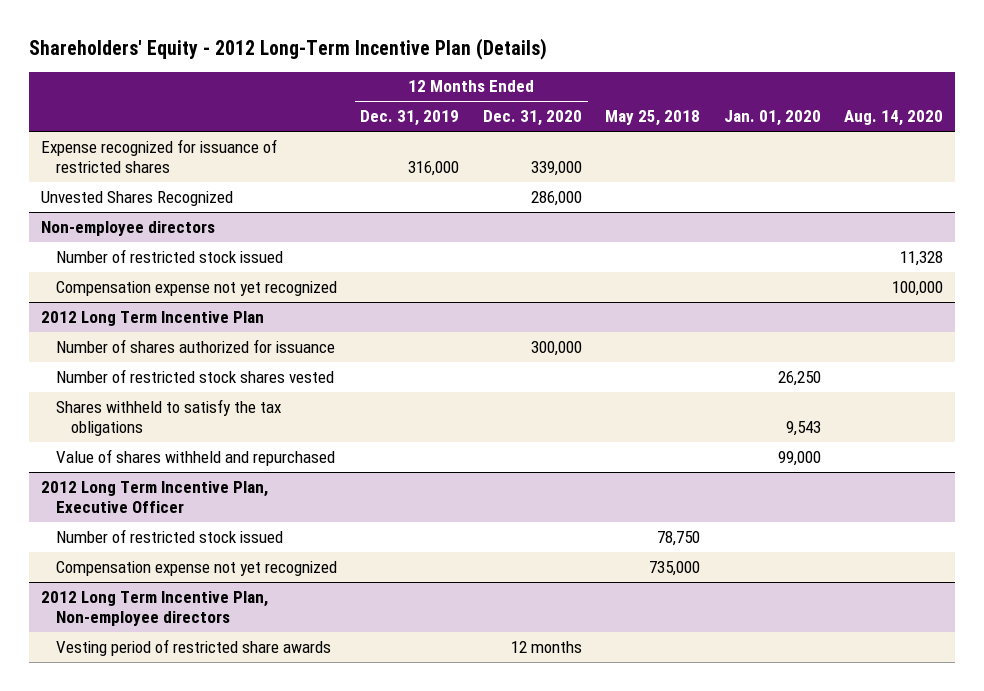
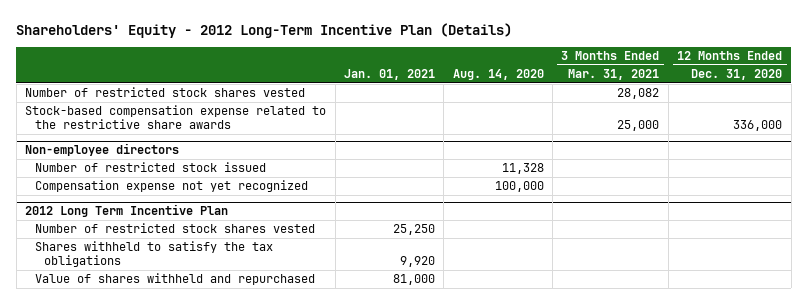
- | 12 Months Ended Dec. 31, 2019 | 12 Months Ended Dec. 31, 2020 | May 25, 2018 | Jan. 01, 2020 | Aug. 14, 2020
+ | Jan. 01, 2021 | Aug. 14, 2020 | 3 Months Ended Mar. 31, 2021 | 12 Months Ended Dec. 31, 2020
- Expense recognized for issuance of restricted shares | 316,000 | 339,000 | | |
- Unvested Shares Recognized | | 286,000 | | |
+ Number of restricted stock shares vested | | | 28,082 |
+ Stock-based compensation expense related to the restrictive share awards | | | 25,000 | 336,000
@ 2012 Long Term Incentive Plan
- Number of shares authorized for issuance | | 300,000 | | |
- 2012 Long Term Incentive Plan, Executive Officer
- Number of restricted stock issued | | | 78,750 | |
- Compensation expense not yet recognized | | | 735,000 | |
- 2012 Long Term Incentive Plan, Non-employee directors
- Vesting period of restricted share awards | | 12 months | | |

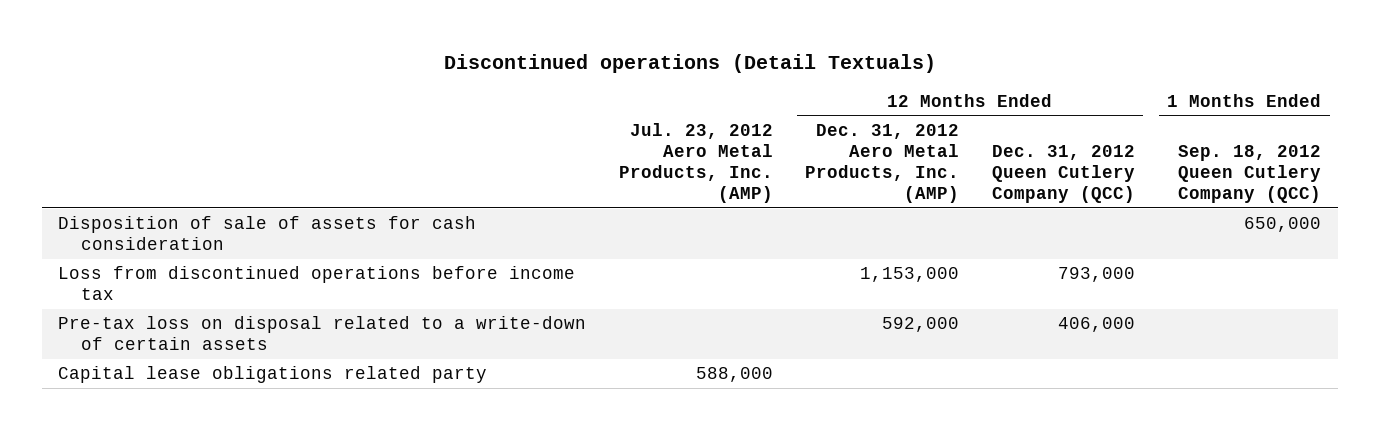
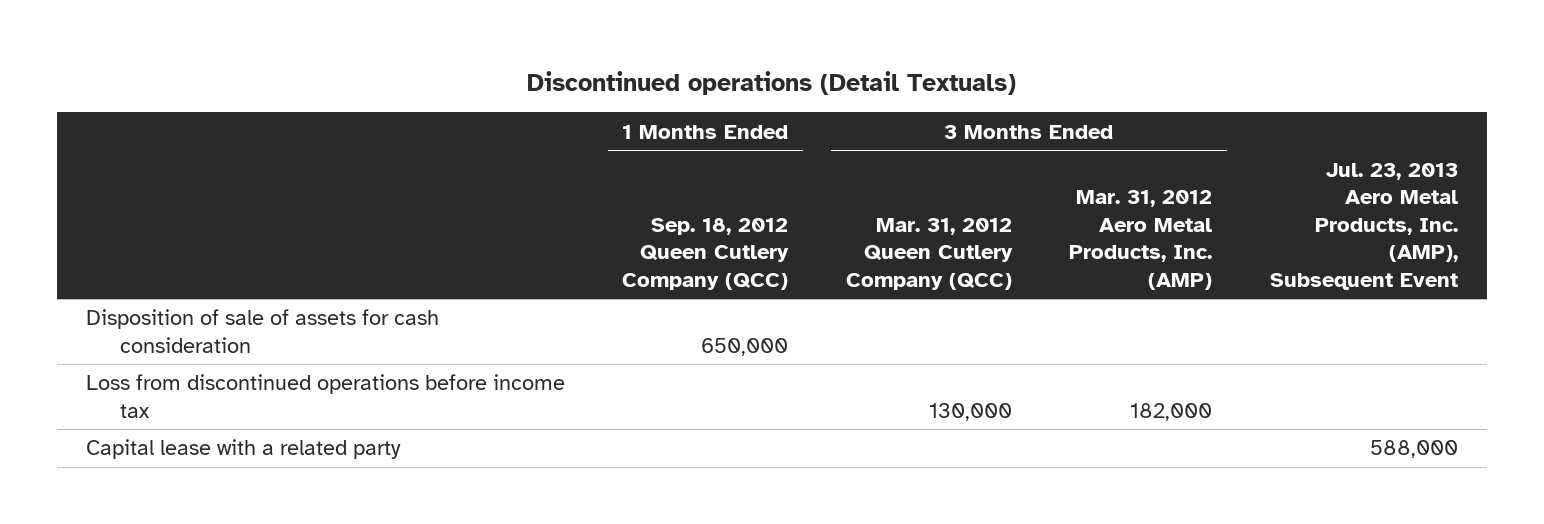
- | Jul. 23, 2012 Aero Metal Products, Inc. (AMP) | 12 Months Ended Dec. 31, 2012 Aero Metal Products, Inc. (AMP) | 12 Months Ended Dec. 31, 2012 Queen Cutlery Company (QCC) | 1 Months Ended Sep. 18, 2012 Queen Cutlery Company (QCC)
+ | 1 Months Ended Sep. 18, 2012 Queen Cutlery Company (QCC) | 3 Months Ended Mar. 31, 2012 Queen Cutlery Company (QCC) | 3 Months Ended Mar. 31, 2012 Aero Metal Products, Inc. (AMP) | Jul. 23, 2013 Aero Metal Products, Inc. (AMP), Subsequent Event
- Pre-tax loss on disposal related to a write-down of certain assets | | 592,000 | 406,000 |
- Capital lease obligations related party | 588,000 | | |
+ Capital lease with a related party | | | | 588,000

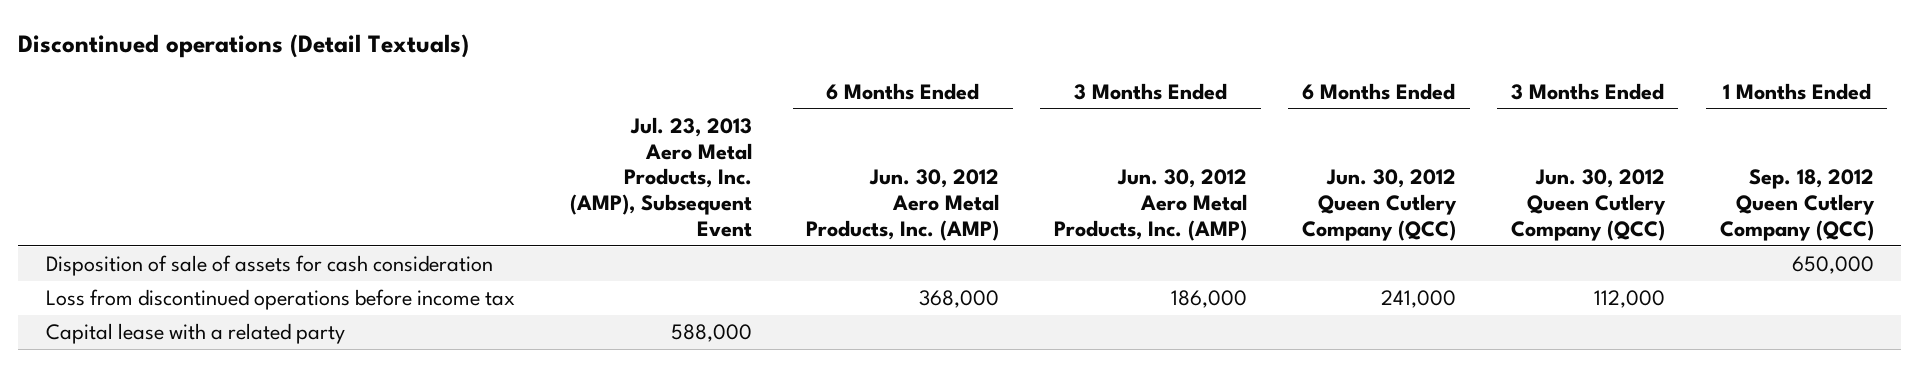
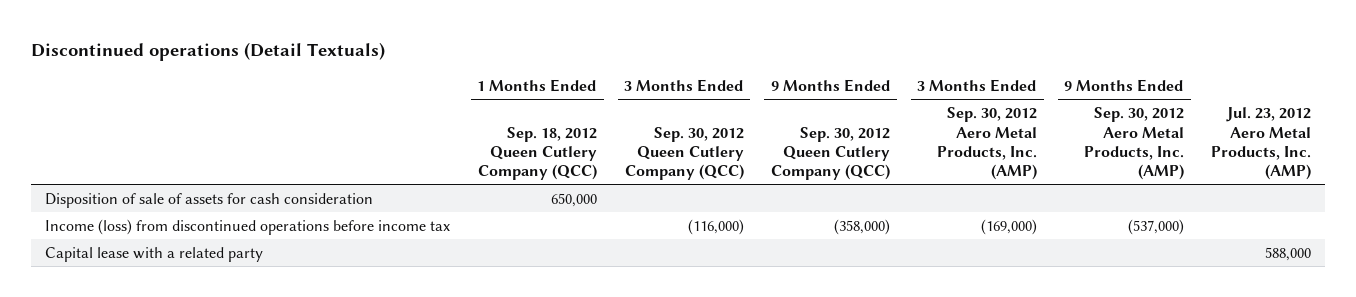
- | Jul. 23, 2013 Aero Metal Products, Inc. (AMP), Subsequent Event | 6 Months Ended Jun. 30, 2012 Aero Metal Products, Inc. (AMP) | 3 Months Ended Jun. 30, 2012 Aero Metal Products, Inc. (AMP) | 6 Months Ended Jun. 30, 2012 Queen Cutlery Company (QCC) | 3 Months Ended Jun. 30, 2012 Queen Cutlery Company (QCC) | 1 Months Ended Sep. 18, 2012 Queen Cutlery Company (QCC)
+ | 1 Months Ended Sep. 18, 2012 Queen Cutlery Company (QCC) | 3 Months Ended Sep. 30, 2012 Queen Cutlery Company (QCC) | 9 Months Ended Sep. 30, 2012 Queen Cutlery Company (QCC) | 3 Months Ended Sep. 30, 2012 Aero Metal Products, Inc. (AMP) | 9 Months Ended Sep. 30, 2012 Aero Metal Products, Inc. (AMP) | Jul. 23, 2012 Aero Metal Products, Inc. (AMP)
- Loss from discontinued operations before income tax | | 368,000 | 186,000 | 241,000 | 112,000 |
+ Income (loss) from discontinued operations before income tax | | (116,000) | (358,000) | (169,000) | (537,000) |

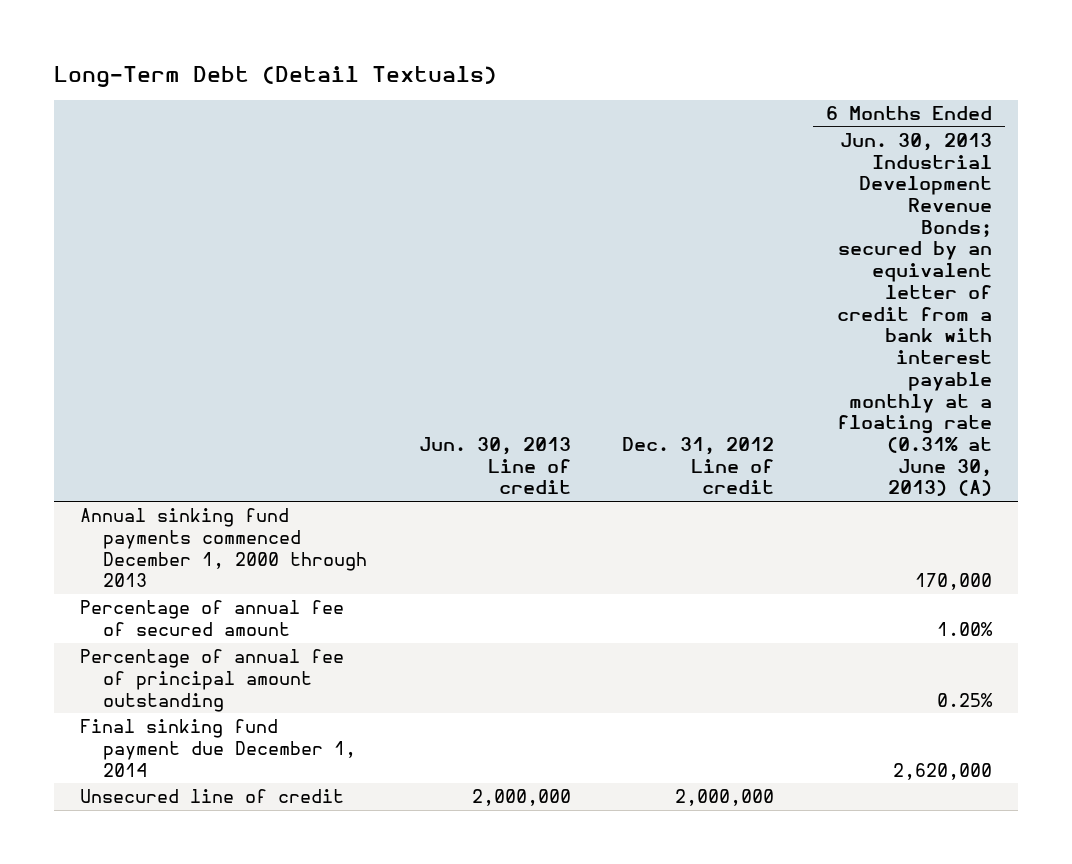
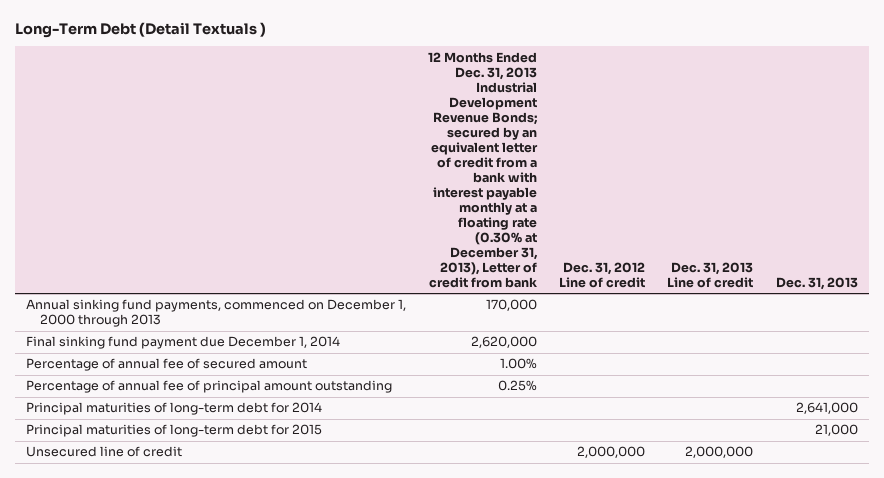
- Long-Term Debt (Detail Textuals)
+ Long-Term Debt (Detail Textuals )
- | Jun. 30, 2013 Line of credit | Dec. 31, 2012 Line of credit | 6 Months Ended Jun. 30, 2013 Industrial Development Revenue Bonds; secured by an equivalent letter of credit from a bank with interest payable monthly at a floating rate (0.31% at June 30, 2013) (A)
+ | 12 Months Ended Dec. 31, 2013 Industrial Development Revenue Bonds; secured by an equivalent letter of credit from a bank with interest payable monthly at a floating rate (0.30% at December 31, 2013), Letter of credit from bank | Dec. 31, 2012 Line of credit | Dec. 31, 2013 Line of credit | Dec. 31, 2013
- Annual sinking fund payments commenced December 1, 2000 through 2013 | | | 170,000
+ Annual sinking fund payments, commenced on December 1, 2000 through 2013 | 170,000 | | |
moved up: Final sinking fund payment due December 1, 2014 | 2,620,000 | | |
+ Principal maturities of long-term debt for 2014 | | | | 2,641,000
+ Principal maturities of long-term debt for 2015 | | | | 21,000

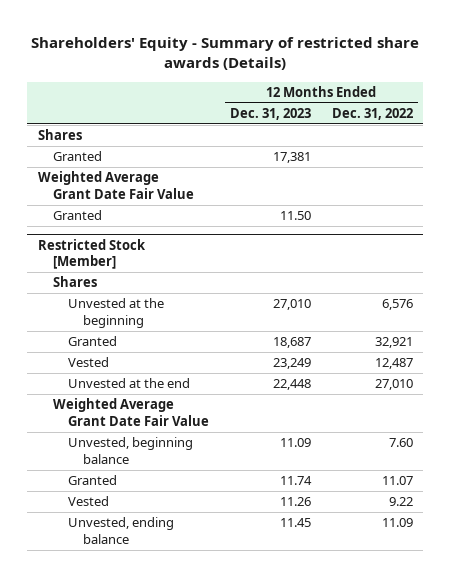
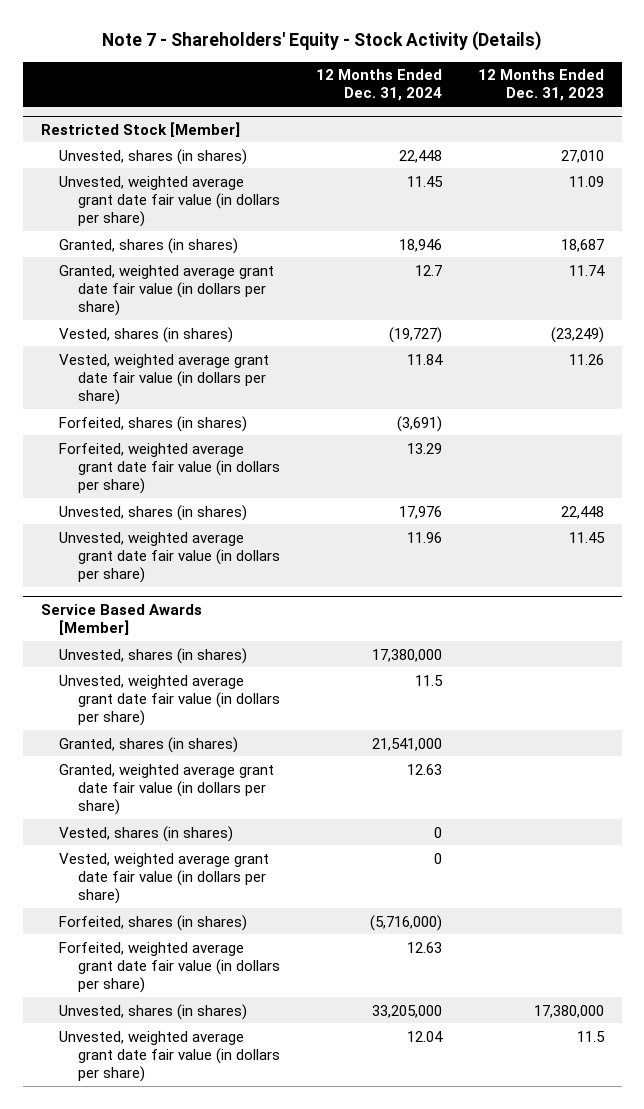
- Shareholders' Equity - Summary of restricted share awards (Details)
+ Note 7 - Shareholders' Equity - Stock Activity (Details)
- | 12 Months Ended Dec. 31, 2023 | 12 Months Ended Dec. 31, 2022
+ | 12 Months Ended Dec. 31, 2024 | 12 Months Ended Dec. 31, 2023
- Shares
- Granted | 17,381 |
- Weighted Average Grant Date Fair Value
- Granted | 11.50 |
@ Restricted Stock [Member]
- Shares
- Unvested at the beginning | 27,010 | 6,576
- Granted | 18,687 | 32,921
- Vested | 23,249 | 12,487
- Unvested at the end | 22,448 | 27,010
- Weighted Average Grant Date Fair Value
- Unvested, beginning balance | 11.09 | 7.60
- Granted | 11.74 | 11.07
- Vested | 11.26 | 9.22
- Unvested, ending balance | 11.45 | 11.09
+ Unvested, shares (in shares) | 22,448 | 27,010
+ Unvested, weighted average grant date fair value (in dollars per share) | 11.45 | 11.09
+ Granted, shares (in shares) | 18,946 | 18,687
+ Granted, weighted average grant date fair value (in dollars per share) | 12.7 | 11.74
+ Vested, shares (in shares) | (19,727) | (23,249)
+ Vested, weighted average grant date fair value (in dollars per share) | 11.84 | 11.26
+ Forfeited, shares (in shares) | (3,691) |
+ Forfeited, weighted average grant date fair value (in dollars per share) | 13.29 |
+ Unvested, shares (in shares) | 17,976 | 22,448
+ Unvested, weighted average grant date fair value (in dollars per share) | 11.96 | 11.45
+ Service Based Awards [Member]
+ Unvested, shares (in shares) | 17,380,000 |
+ Unvested, weighted average grant date fair value (in dollars per share) | 11.5 |
+ Granted, shares (in shares) | 21,541,000 |
+ Granted, weighted average grant date fair value (in dollars per share) | 12.63 |
+ Vested, shares (in shares) | 0 |
+ Vested, weighted average grant date fair value (in dollars per share) | 0 |
+ Forfeited, shares (in shares) | (5,716,000) |
+ Forfeited, weighted average grant date fair value (in dollars per share) | 12.63 |
+ Unvested, shares (in shares) | 33,205,000 | 17,380,000
+ Unvested, weighted average grant date fair value (in dollars per share) | 12.04 | 11.5

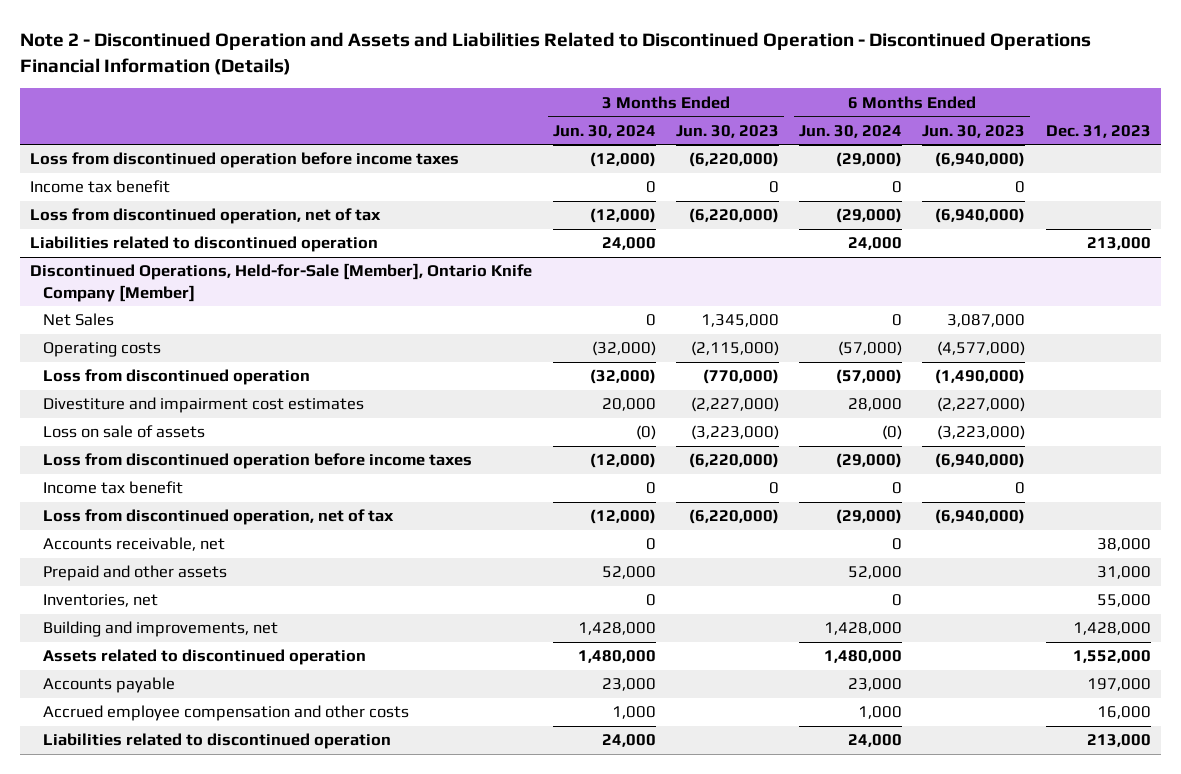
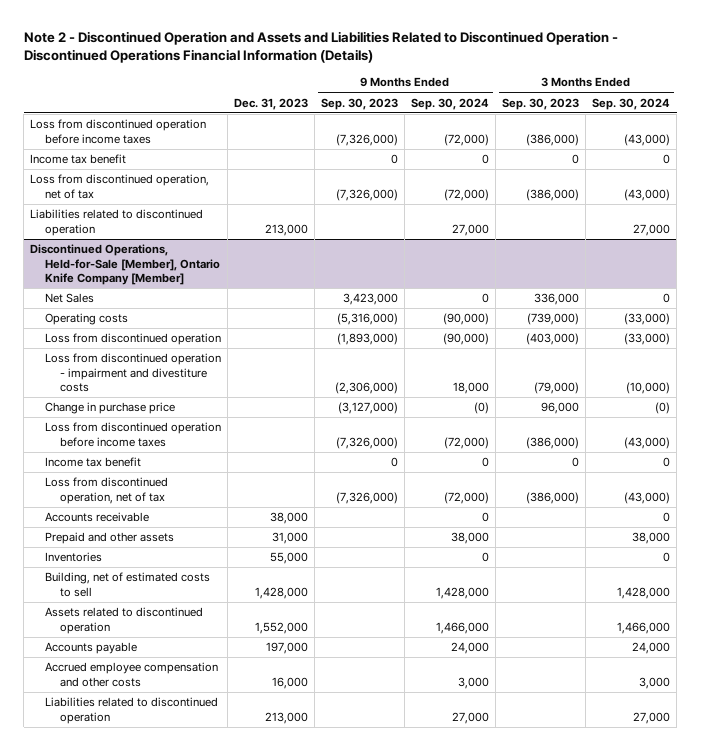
- | 3 Months Ended Jun. 30, 2024 | 3 Months Ended Jun. 30, 2023 | 6 Months Ended Jun. 30, 2024 | 6 Months Ended Jun. 30, 2023 | Dec. 31, 2023
+ | Dec. 31, 2023 | 9 Months Ended Sep. 30, 2023 | 9 Months Ended Sep. 30, 2024 | 3 Months Ended Sep. 30, 2023 | 3 Months Ended Sep. 30, 2024
@ Discontinued Operations, Held-for-Sale [Member], Ontario Knife Company [Member]
- Divestiture and impairment cost estimates | 20,000 | (2,227,000) | 28,000 | (2,227,000) |
- Loss on sale of assets | (0) | (3,223,000) | (0) | (3,223,000) |
+ Loss from discontinued operation - impairment and divestiture costs | | (2,306,000) | 18,000 | (79,000) | (10,000)
+ Change in purchase price | | (3,127,000) | (0) | 96,000 | (0)
- Accounts receivable, net | 0 | | 0 | | 38,000
+ Accounts receivable | 38,000 | | 0 | | 0
- Inventories, net | 0 | | 0 | | 55,000
- Building and improvements, net | 1,428,000 | | 1,428,000 | | 1,428,000
+ Inventories | 55,000 | | 0 | | 0
+ Building, net of estimated costs to sell | 1,428,000 | | 1,428,000 | | 1,428,000

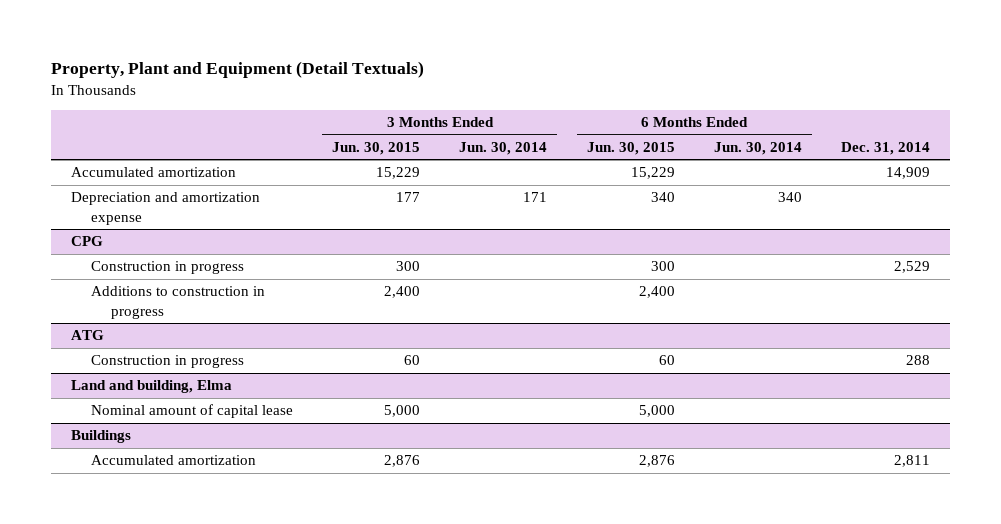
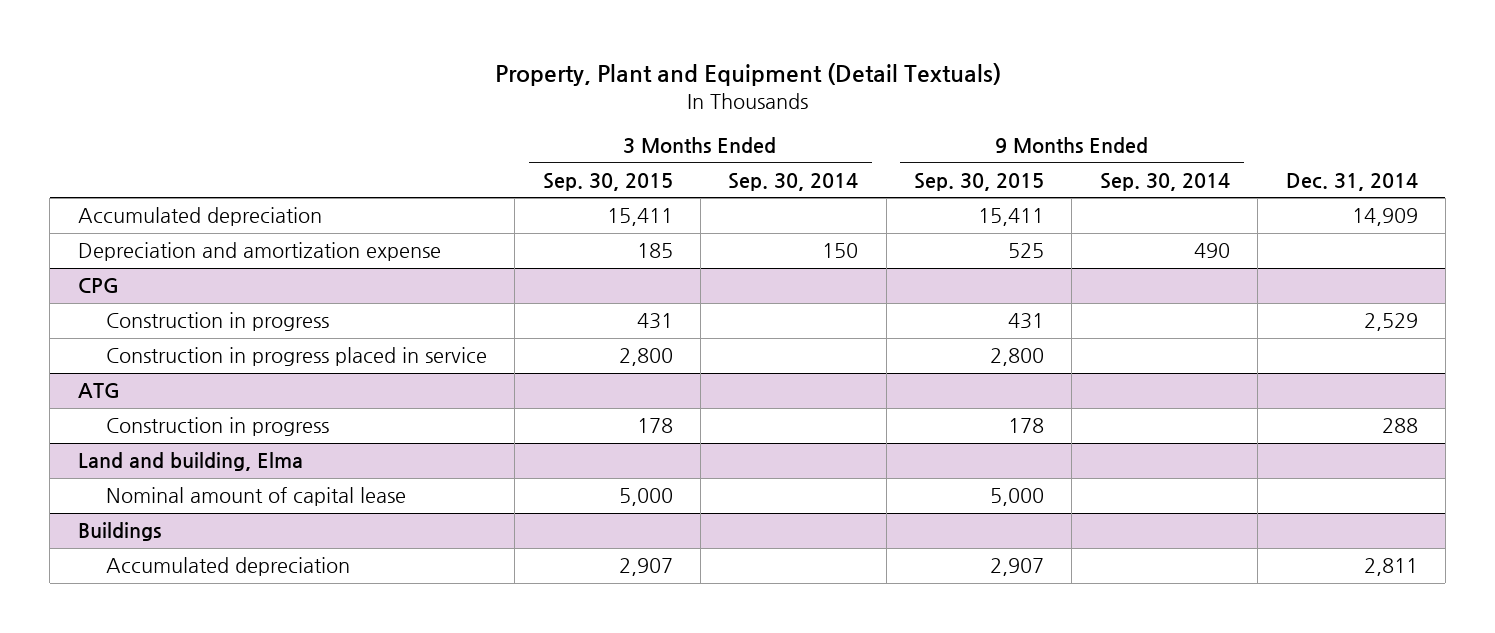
- | 3 Months Ended Jun. 30, 2015 | 3 Months Ended Jun. 30, 2014 | 6 Months Ended Jun. 30, 2015 | 6 Months Ended Jun. 30, 2014 | Dec. 31, 2014
+ | 3 Months Ended Sep. 30, 2015 | 3 Months Ended Sep. 30, 2014 | 9 Months Ended Sep. 30, 2015 | 9 Months Ended Sep. 30, 2014 | Dec. 31, 2014
- Accumulated amortization | 15,229 | | 15,229 | | 14,909
+ Accumulated depreciation | 15,411 | | 15,411 | | 14,909
@ CPG
- Additions to construction in progress | 2,400 | | 2,400 | |
+ Construction in progress placed in service | 2,800 | | 2,800 | |
@ Buildings
- Accumulated amortization | 2,876 | | 2,876 | | 2,811
+ Accumulated depreciation | 2,907 | | 2,907 | | 2,811

